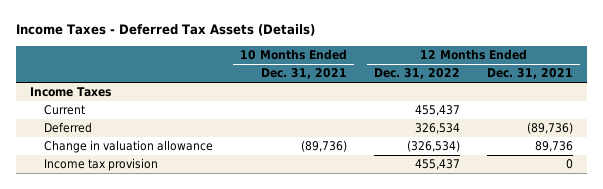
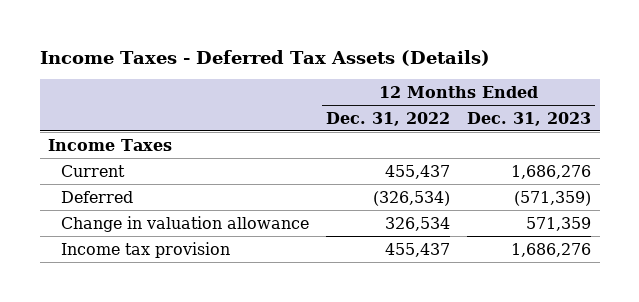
- | 10 Months Ended Dec. 31, 2021 | 12 Months Ended Dec. 31, 2022 | 12 Months Ended Dec. 31, 2021
+ | 12 Months Ended Dec. 31, 2022 | 12 Months Ended Dec. 31, 2023
- Deferred | | 326,534 | (89,736)
- Change in valuation allowance | (89,736) | (326,534) | 89,736
+ Deferred | (326,534) | (571,359)
+ Change in valuation allowance | 326,534 | 571,359

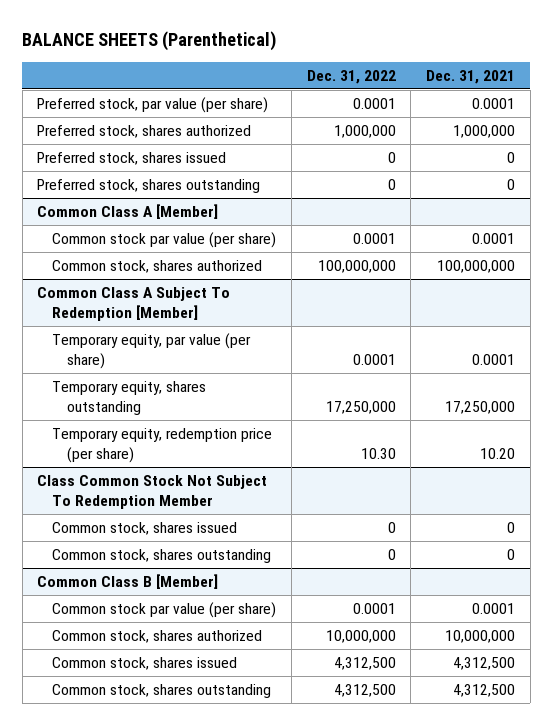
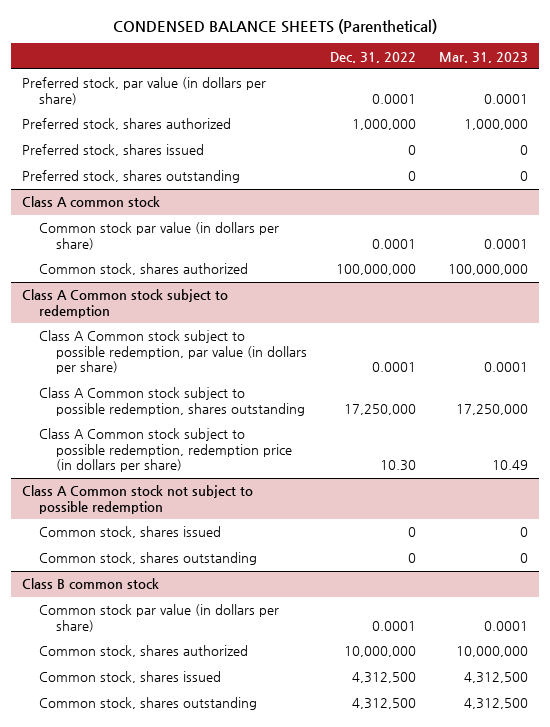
- BALANCE SHEETS (Parenthetical)
+ CONDENSED BALANCE SHEETS (Parenthetical)
- | Dec. 31, 2022 | Dec. 31, 2021
+ | Dec. 31, 2022 | Mar. 31, 2023
- Preferred stock, par value (per share) | 0.0001 | 0.0001
+ Preferred stock, par value (in dollars per share) | 0.0001 | 0.0001
- Common Class A [Member]
- Common stock par value (per share) | 0.0001 | 0.0001
+ Class A common stock
+ Common stock par value (in dollars per share) | 0.0001 | 0.0001
- Common Class A Subject To Redemption [Member]
- Temporary equity, par value (per share) | 0.0001 | 0.0001
- Temporary equity, shares outstanding | 17,250,000 | 17,250,000
- Temporary equity, redemption price (per share) | 10.30 | 10.20
- Class Common Stock Not Subject To Redemption Member
+ Class A Common stock subject to redemption
+ Class A Common stock subject to possible redemption, par value (in dollars per share) | 0.0001 | 0.0001
+ Class A Common stock subject to possible redemption, shares outstanding | 17,250,000 | 17,250,000
+ Class A Common stock subject to possible redemption, redemption price (in dollars per share) | 10.30 | 10.49
+ Class A Common stock not subject to possible redemption
- Common Class B [Member]
- Common stock par value (per share) | 0.0001 | 0.0001
+ Class B common stock
+ Common stock par value (in dollars per share) | 0.0001 | 0.0001

